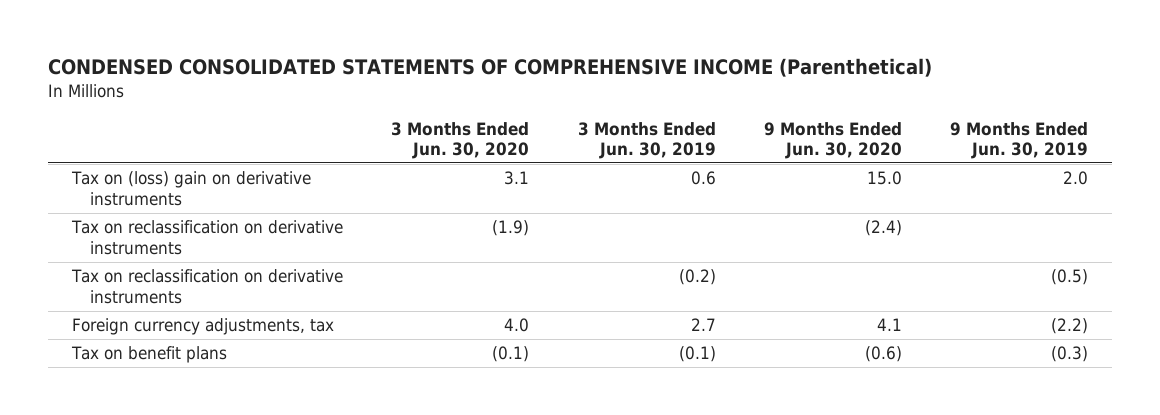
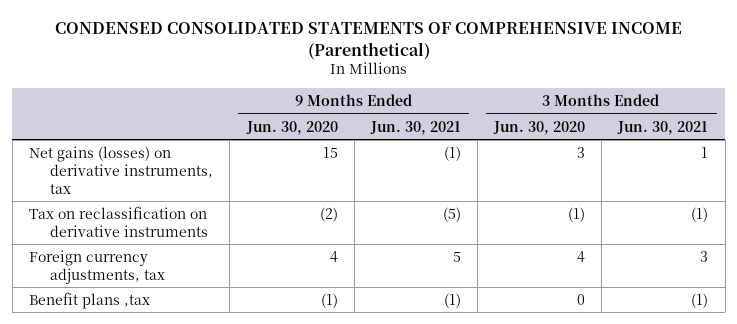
- | 3 Months Ended Jun. 30, 2020 | 3 Months Ended Jun. 30, 2019 | 9 Months Ended Jun. 30, 2020 | 9 Months Ended Jun. 30, 2019
+ | 9 Months Ended Jun. 30, 2020 | 9 Months Ended Jun. 30, 2021 | 3 Months Ended Jun. 30, 2020 | 3 Months Ended Jun. 30, 2021
- Tax on (loss) gain on derivative instruments | 3.1 | 0.6 | 15.0 | 2.0
- Tax on reclassification on derivative instruments | (1.9) | | (2.4) |
- Tax on reclassification on derivative instruments | | (0.2) | | (0.5)
- Foreign currency adjustments, tax | 4.0 | 2.7 | 4.1 | (2.2)
- Tax on benefit plans | (0.1) | (0.1) | (0.6) | (0.3)
+ Net gains (losses) on derivative instruments, tax | 15 | (1) | 3 | 1
+ Tax on reclassification on derivative instruments | (2) | (5) | (1) | (1)
+ Foreign currency adjustments, tax | 4 | 5 | 4 | 3
+ Benefit plans ,tax | (1) | (1) | 0 | (1)

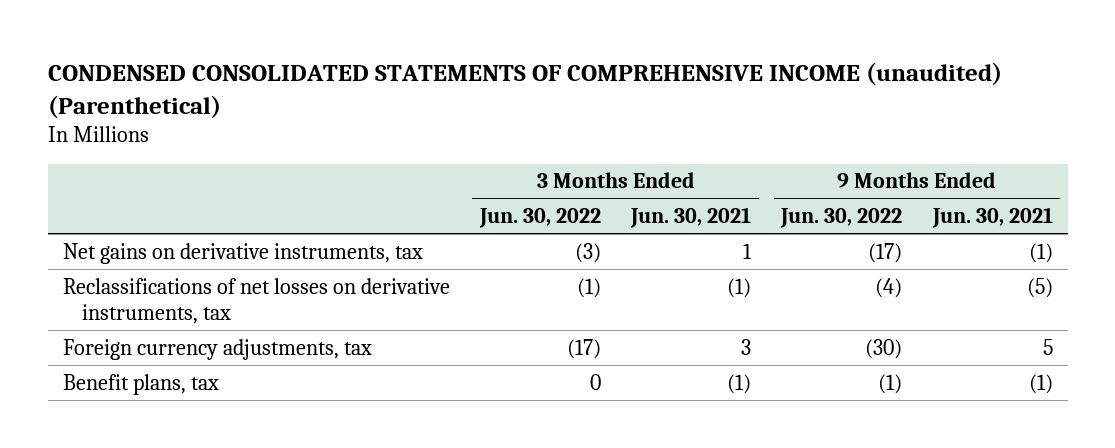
- CONDENSED CONSOLIDATED STATEMENTS OF COMPREHENSIVE INCOME (Parenthetical)
+ CONDENSED CONSOLIDATED STATEMENTS OF COMPREHENSIVE INCOME (unaudited) (Parenthetical)
- | 9 Months Ended Jun. 30, 2020 | 9 Months Ended Jun. 30, 2021 | 3 Months Ended Jun. 30, 2020 | 3 Months Ended Jun. 30, 2021
+ | 3 Months Ended Jun. 30, 2022 | 3 Months Ended Jun. 30, 2021 | 9 Months Ended Jun. 30, 2022 | 9 Months Ended Jun. 30, 2021
- Net gains (losses) on derivative instruments, tax | 15 | (1) | 3 | 1
- Tax on reclassification on derivative instruments | (2) | (5) | (1) | (1)
+ Net gains on derivative instruments, tax | (3) | 1 | (17) | (1)
+ Reclassifications of net losses on derivative instruments, tax | (1) | (1) | (4) | (5)
- Benefit plans ,tax | (1) | (1) | 0 | (1)
+ Benefit plans, tax | 0 | (1) | (1) | (1)

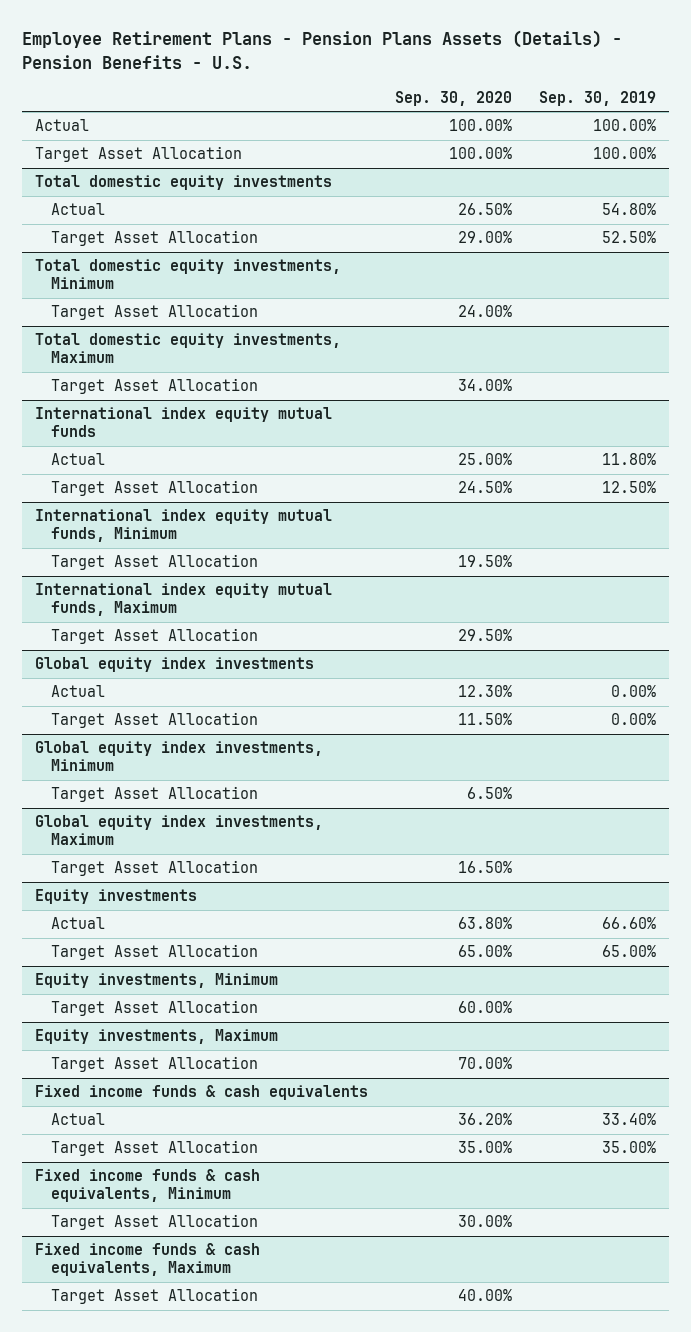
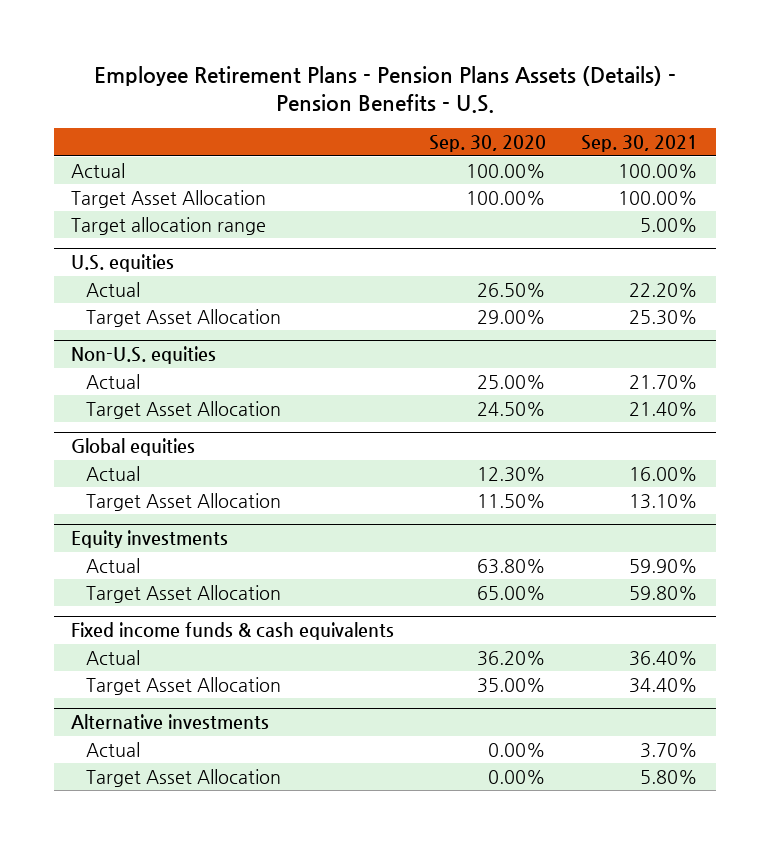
- | Sep. 30, 2020 | Sep. 30, 2019
+ | Sep. 30, 2020 | Sep. 30, 2021
- Total domestic equity investments
+ Target allocation range | | 5.00%
+ U.S. equities
- Total domestic equity investments, Minimum
- Target Asset Allocation | 24.00% |
- Total domestic equity investments, Maximum
- Target Asset Allocation | 34.00% |
- International index equity mutual funds
+ Non-U.S. equities
- International index equity mutual funds, Minimum
- Target Asset Allocation | 19.50% |
- International index equity mutual funds, Maximum
- Target Asset Allocation | 29.50% |
- Global equity index investments
+ Global equities
- Global equity index investments, Minimum
- Target Asset Allocation | 6.50% |
- Global equity index investments, Maximum
- Target Asset Allocation | 16.50% |
- Equity investments, Minimum
- Target Asset Allocation | 60.00% |
- Equity investments, Maximum
- Target Asset Allocation | 70.00% |
- Fixed income funds & cash equivalents, Minimum
- Target Asset Allocation | 30.00% |
- Fixed income funds & cash equivalents, Maximum
- Target Asset Allocation | 40.00% |
+ Alternative investments
+ Actual | 0.00% | 3.70%
+ Target Asset Allocation | 0.00% | 5.80%

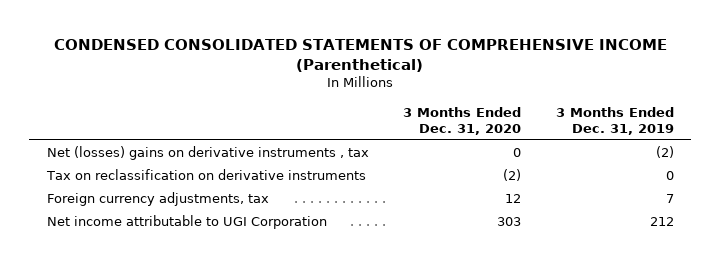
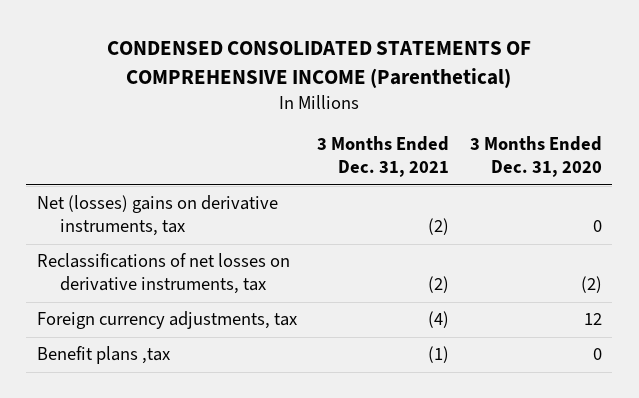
- | 3 Months Ended Dec. 31, 2020 | 3 Months Ended Dec. 31, 2019
+ | 3 Months Ended Dec. 31, 2021 | 3 Months Ended Dec. 31, 2020
- Net (losses) gains on derivative instruments , tax | 0 | (2)
- Tax on reclassification on derivative instruments | (2) | 0
+ Net (losses) gains on derivative instruments, tax | (2) | 0
+ Reclassifications of net losses on derivative instruments, tax | (2) | (2)
- Net income attributable to UGI Corporation | 303 | 212
+ Benefit plans ,tax | (1) | 0

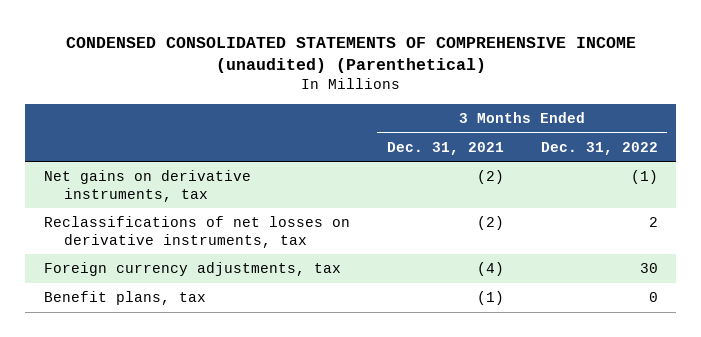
- CONDENSED CONSOLIDATED STATEMENTS OF COMPREHENSIVE INCOME (Parenthetical)
+ CONDENSED CONSOLIDATED STATEMENTS OF COMPREHENSIVE INCOME (unaudited) (Parenthetical)
- | 3 Months Ended Dec. 31, 2021 | 3 Months Ended Dec. 31, 2020
+ | 3 Months Ended Dec. 31, 2021 | 3 Months Ended Dec. 31, 2022
- Net (losses) gains on derivative instruments, tax | (2) | 0
+ Net gains on derivative instruments, tax | (2) | (1)
- Benefit plans ,tax | (1) | 0
+ Benefit plans, tax | (1) | 0

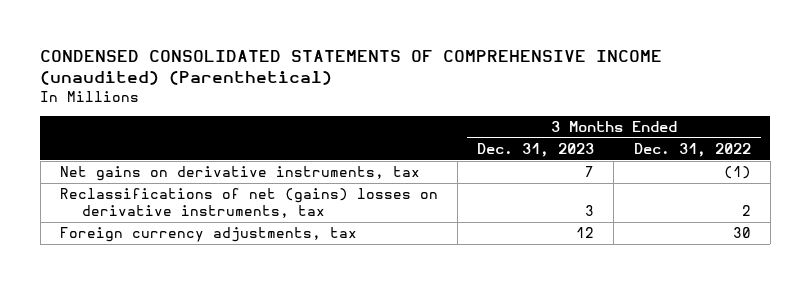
- | 3 Months Ended Dec. 31, 2021 | 3 Months Ended Dec. 31, 2022
+ | 3 Months Ended Dec. 31, 2023 | 3 Months Ended Dec. 31, 2022
- Reclassifications of net losses on derivative instruments, tax | (2) | 2
+ Reclassifications of net (gains) losses on derivative instruments, tax | 3 | 2
- Benefit plans, tax | (1) | 0

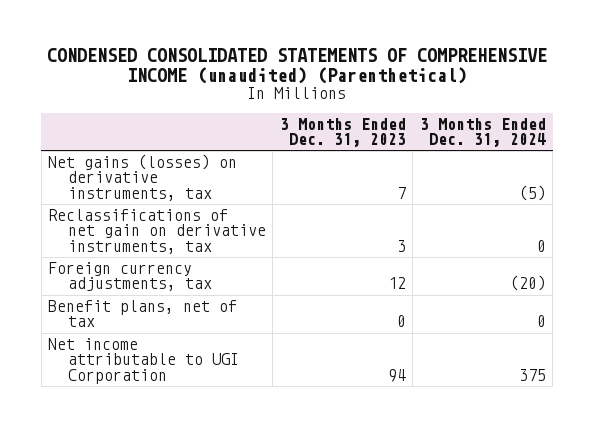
- | 3 Months Ended Dec. 31, 2023 | 3 Months Ended Dec. 31, 2022
+ | 3 Months Ended Dec. 31, 2023 | 3 Months Ended Dec. 31, 2024
- Net gains on derivative instruments, tax | 7 | (1)
- Reclassifications of net (gains) losses on derivative instruments, tax | 3 | 2
+ Net gains (losses) on derivative instruments, tax | 7 | (5)
+ Reclassifications of net gain on derivative instruments, tax | 3 | 0
+ Benefit plans, net of tax | 0 | 0
+ Net income attributable to UGI Corporation | 94 | 375

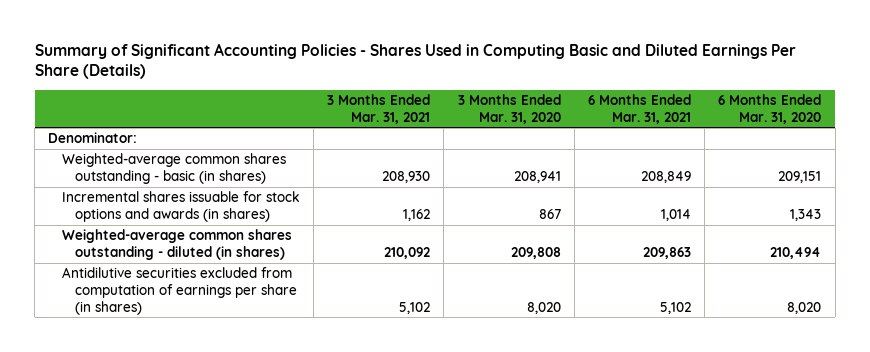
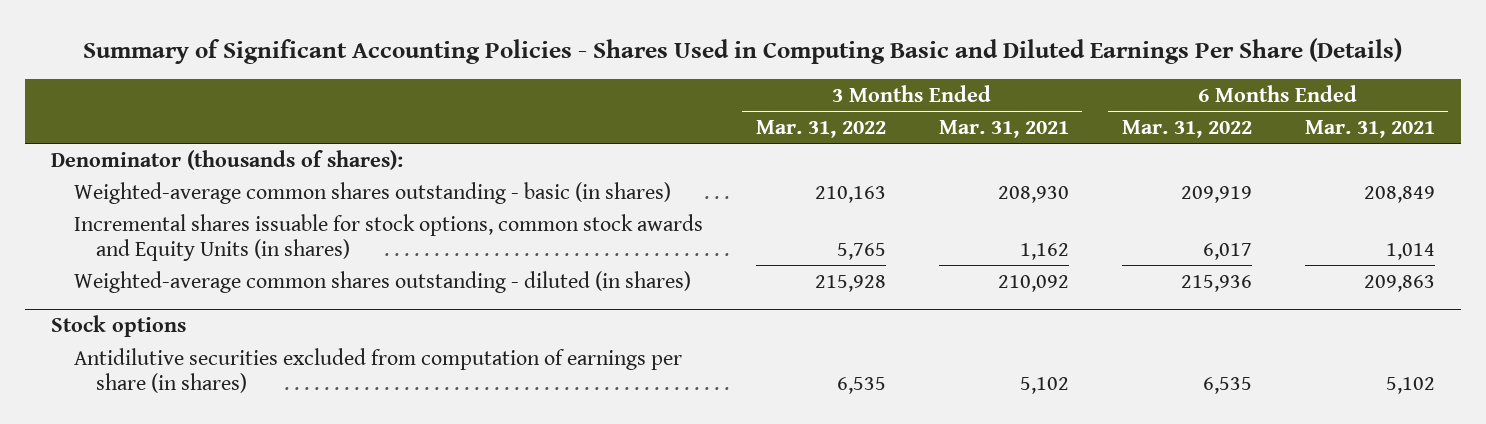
- | 3 Months Ended Mar. 31, 2021 | 3 Months Ended Mar. 31, 2020 | 6 Months Ended Mar. 31, 2021 | 6 Months Ended Mar. 31, 2020
+ | 3 Months Ended Mar. 31, 2022 | 3 Months Ended Mar. 31, 2021 | 6 Months Ended Mar. 31, 2022 | 6 Months Ended Mar. 31, 2021
- Denominator:
+ Denominator (thousands of shares):
- Incremental shares issuable for stock options and awards (in shares) | 1,162 | 867 | 1,014 | 1,343
+ Incremental shares issuable for stock options, common stock awards and Equity Units (in shares) | 5,765 | 1,162 | 6,017 | 1,014
+ Stock options

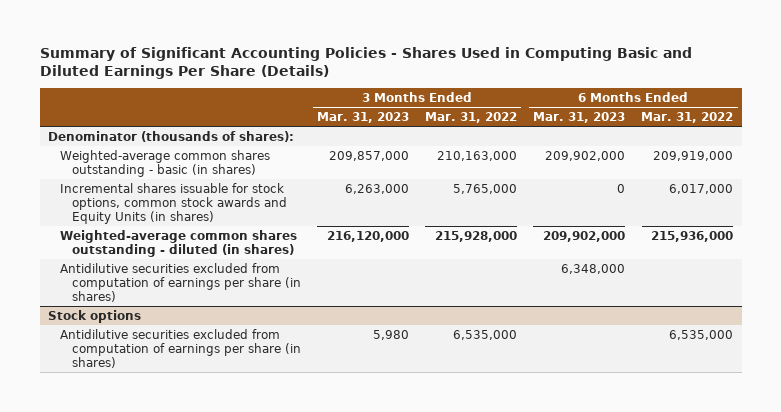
- | 3 Months Ended Mar. 31, 2022 | 3 Months Ended Mar. 31, 2021 | 6 Months Ended Mar. 31, 2022 | 6 Months Ended Mar. 31, 2021
+ | 3 Months Ended Mar. 31, 2023 | 3 Months Ended Mar. 31, 2022 | 6 Months Ended Mar. 31, 2023 | 6 Months Ended Mar. 31, 2022
- Weighted-average common shares outstanding - basic (in shares) | 210,163 | 208,930 | 209,919 | 208,849
- Incremental shares issuable for stock options, common stock awards and Equity Units (in shares) | 5,765 | 1,162 | 6,017 | 1,014
- Weighted-average common shares outstanding - diluted (in shares) | 215,928 | 210,092 | 215,936 | 209,863
+ Weighted-average common shares outstanding - basic (in shares) | 209,857,000 | 210,163,000 | 209,902,000 | 209,919,000
+ Incremental shares issuable for stock options, common stock awards and Equity Units (in shares) | 6,263,000 | 5,765,000 | 0 | 6,017,000
+ Weighted-average common shares outstanding - diluted (in shares) | 216,120,000 | 215,928,000 | 209,902,000 | 215,936,000
+ Antidilutive securities excluded from computation of earnings per share (in shares) | | | 6,348,000 |
@ Stock options
- Antidilutive securities excluded from computation of earnings per share (in shares) | 6,535 | 5,102 | 6,535 | 5,102
+ Antidilutive securities excluded from computation of earnings per share (in shares) | 5,980 | 6,535,000 | | 6,535,000

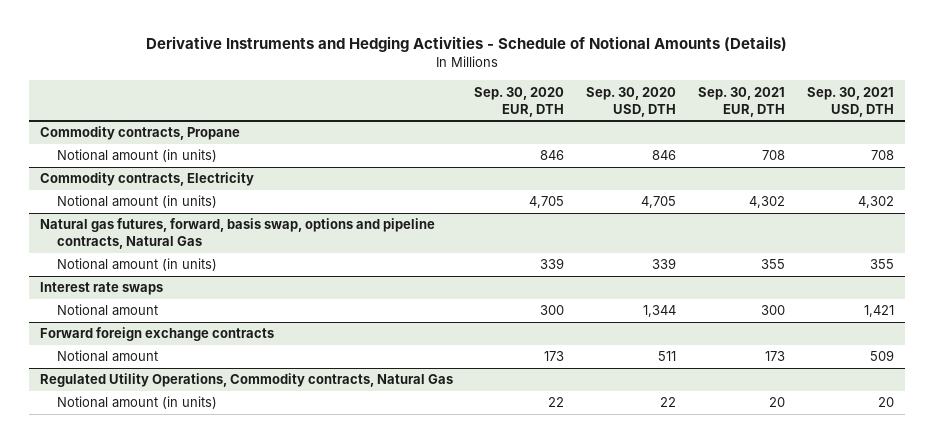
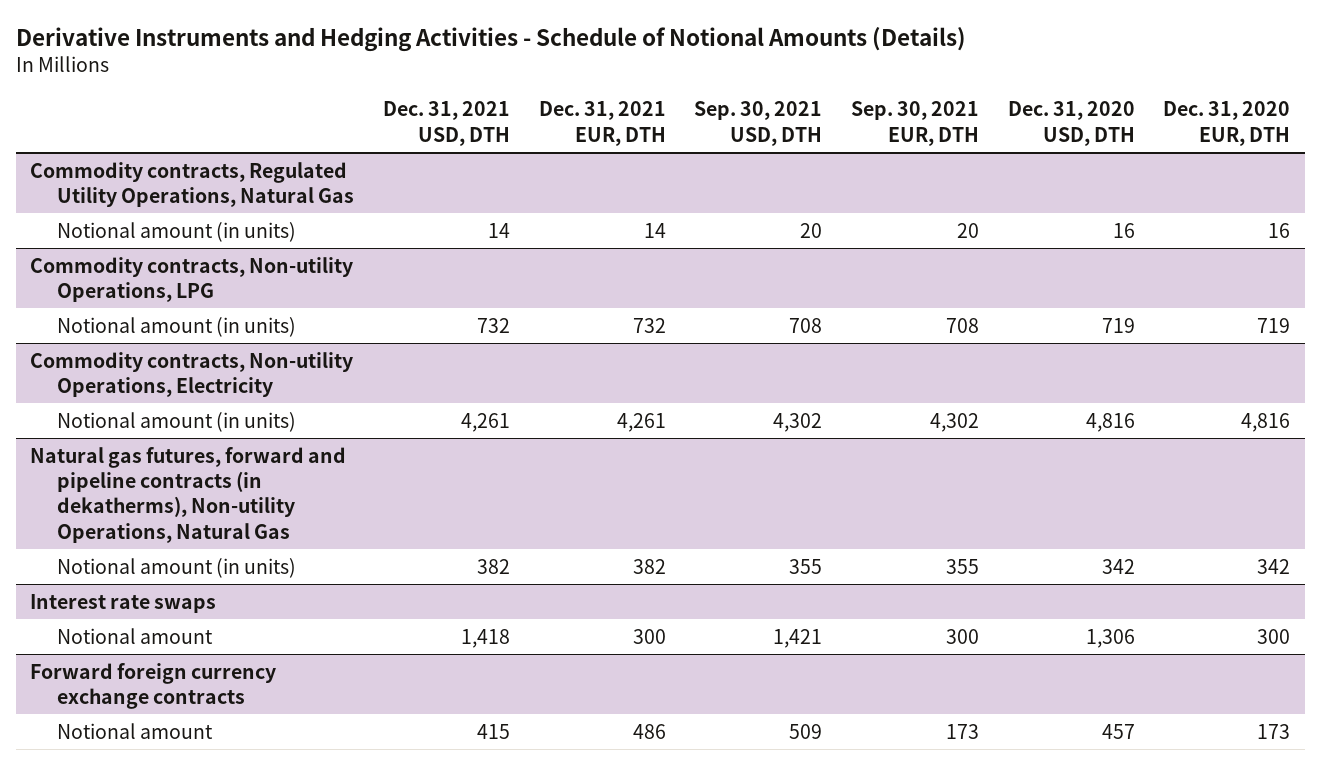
- | Sep. 30, 2020 EUR, DTH | Sep. 30, 2020 USD, DTH | Sep. 30, 2021 EUR, DTH | Sep. 30, 2021 USD, DTH
+ | Dec. 31, 2021 USD, DTH | Dec. 31, 2021 EUR, DTH | Sep. 30, 2021 USD, DTH | Sep. 30, 2021 EUR, DTH | Dec. 31, 2020 USD, DTH | Dec. 31, 2020 EUR, DTH
- Commodity contracts, Propane
+ Commodity contracts, Regulated Utility Operations, Natural Gas
+ Notional amount (in units) | 14 | 14 | 20 | 20 | 16 | 16
+ Commodity contracts, Non-utility Operations, LPG
- Commodity contracts, Electricity
+ Commodity contracts, Non-utility Operations, Electricity
- Natural gas futures, forward, basis swap, options and pipeline contracts, Natural Gas
+ Natural gas futures, forward and pipeline contracts (in dekatherms), Non-utility Operations, Natural Gas
- Forward foreign exchange contracts
+ Forward foreign currency exchange contracts
- Regulated Utility Operations, Commodity contracts, Natural Gas
- Notional amount (in units) | 22 | 22 | 20 | 20

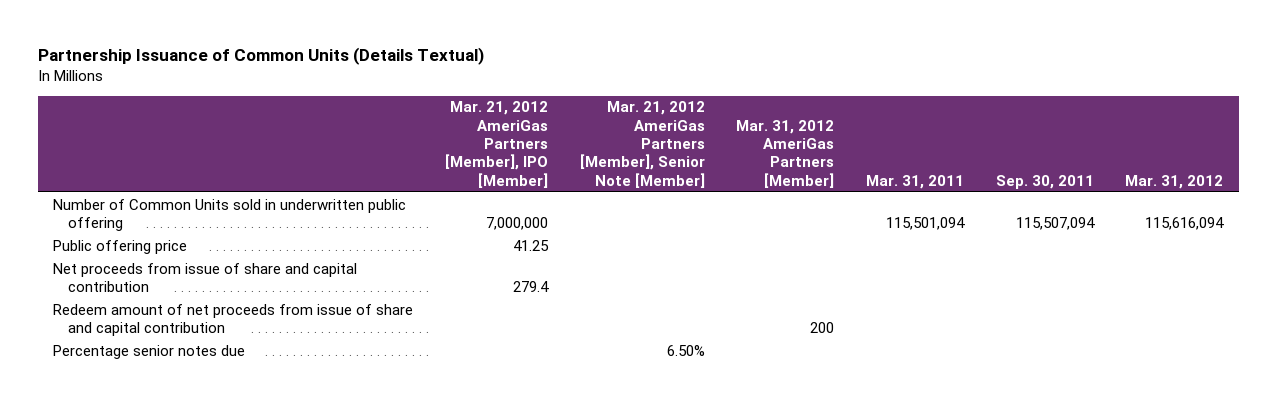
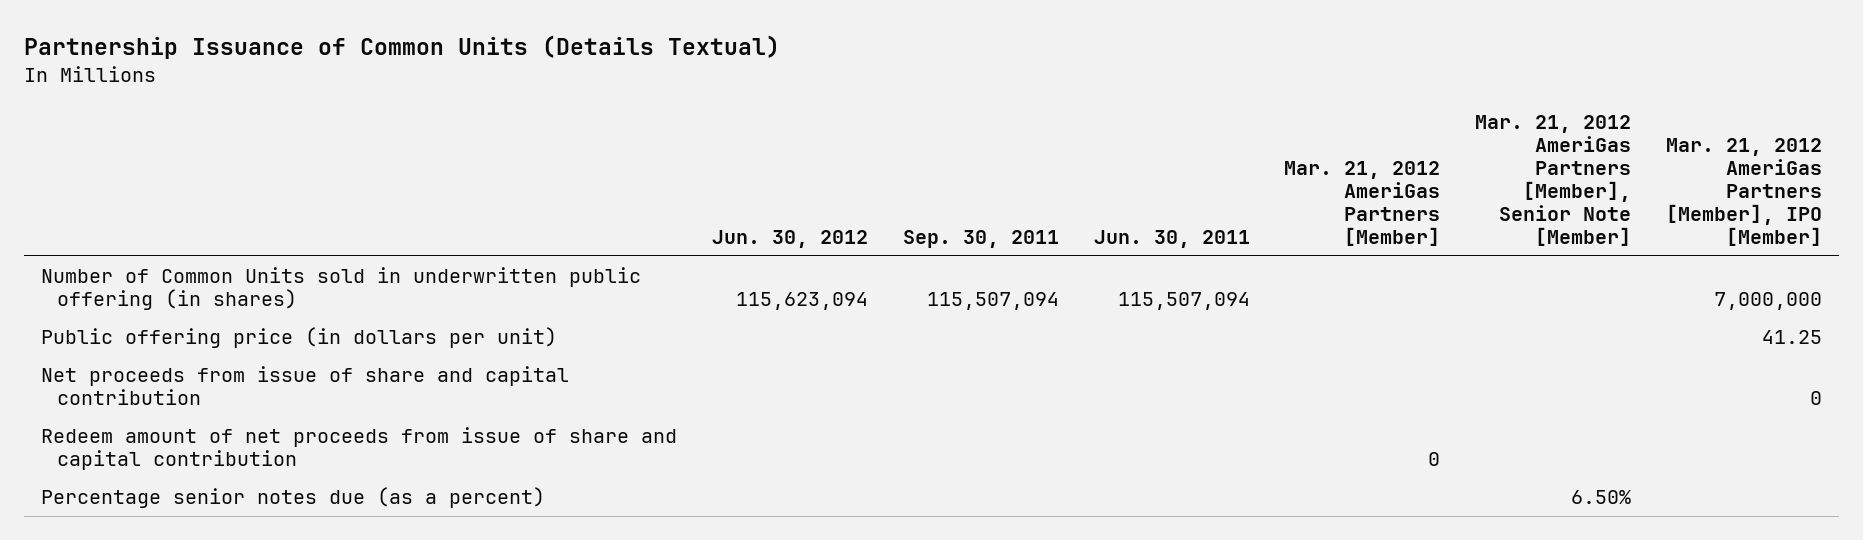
- | Mar. 21, 2012 AmeriGas Partners [Member], IPO [Member] | Mar. 21, 2012 AmeriGas Partners [Member], Senior Note [Member] | Mar. 31, 2012 AmeriGas Partners [Member] | Mar. 31, 2011 | Sep. 30, 2011 | Mar. 31, 2012
+ | Jun. 30, 2012 | Sep. 30, 2011 | Jun. 30, 2011 | Mar. 21, 2012 AmeriGas Partners [Member] | Mar. 21, 2012 AmeriGas Partners [Member], Senior Note [Member] | Mar. 21, 2012 AmeriGas Partners [Member], IPO [Member]
- Number of Common Units sold in underwritten public offering | 7,000,000 | | | 115,501,094 | 115,507,094 | 115,616,094
- Public offering price | 41.25 | | | | |
- Net proceeds from issue of share and capital contribution | 279.4 | | | | |
+ Number of Common Units sold in underwritten public offering (in shares) | 115,623,094 | 115,507,094 | 115,507,094 | | | 7,000,000
+ Public offering price (in dollars per unit) | | | | | | 41.25
+ Net proceeds from issue of share and capital contribution | | | | | | 0
- Percentage senior notes due | | 6.50% | | | |
+ Percentage senior notes due (as a percent) | | | | | 6.50% |

